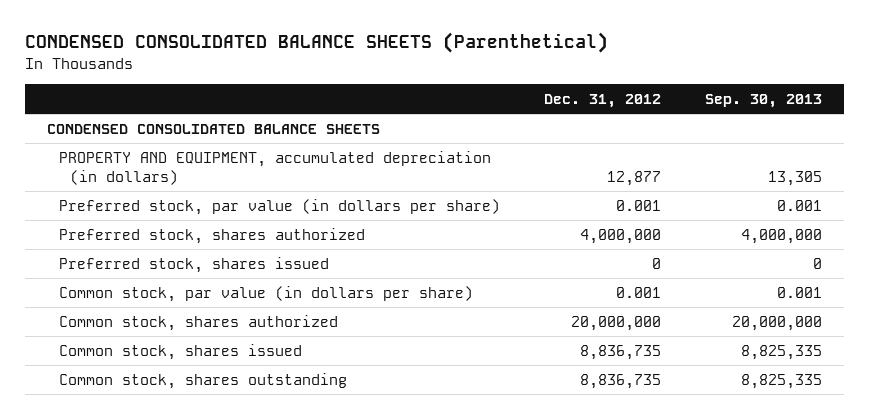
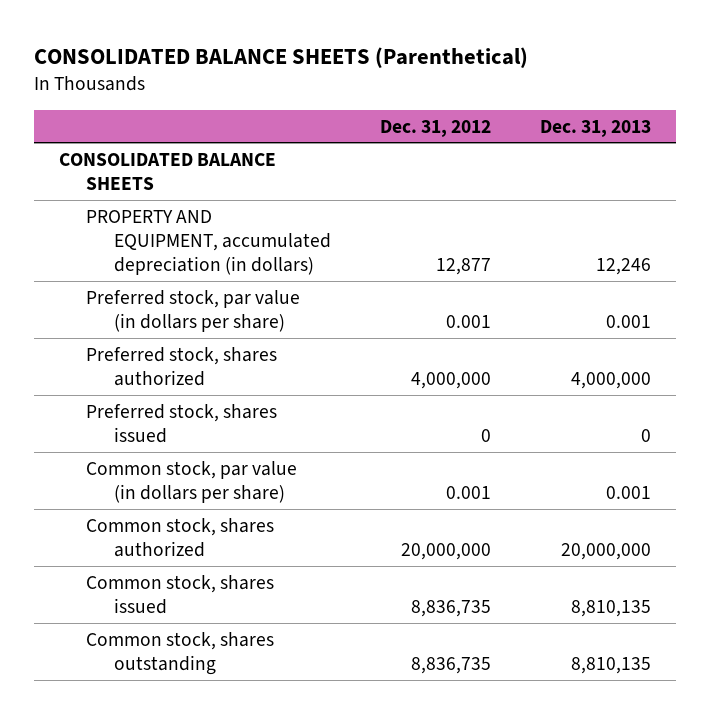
- CONDENSED CONSOLIDATED BALANCE SHEETS (Parenthetical)
+ CONSOLIDATED BALANCE SHEETS (Parenthetical)
- | Dec. 31, 2012 | Sep. 30, 2013
+ | Dec. 31, 2012 | Dec. 31, 2013
- CONDENSED CONSOLIDATED BALANCE SHEETS
+ CONSOLIDATED BALANCE SHEETS

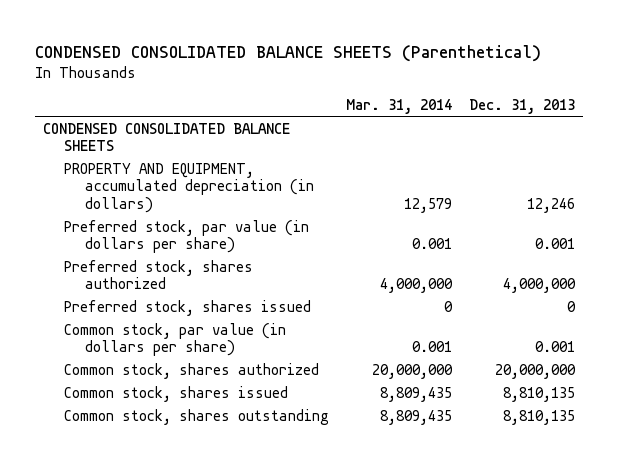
- CONSOLIDATED BALANCE SHEETS (Parenthetical)
+ CONDENSED CONSOLIDATED BALANCE SHEETS (Parenthetical)
- | Dec. 31, 2012 | Dec. 31, 2013
+ | Mar. 31, 2014 | Dec. 31, 2013
- CONSOLIDATED BALANCE SHEETS
+ CONDENSED CONSOLIDATED BALANCE SHEETS

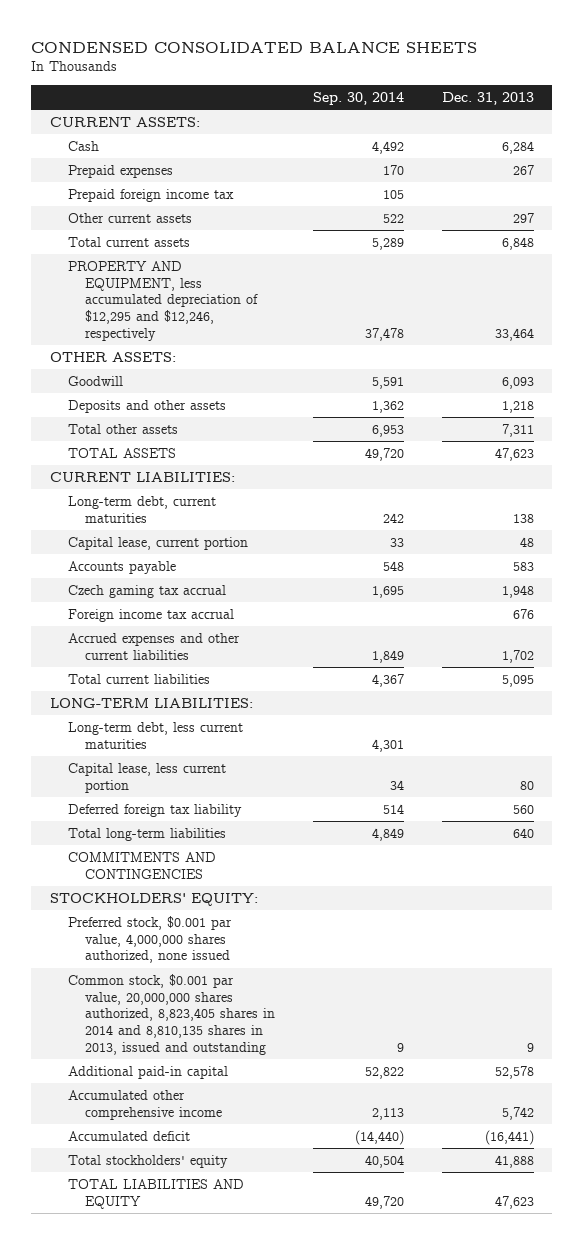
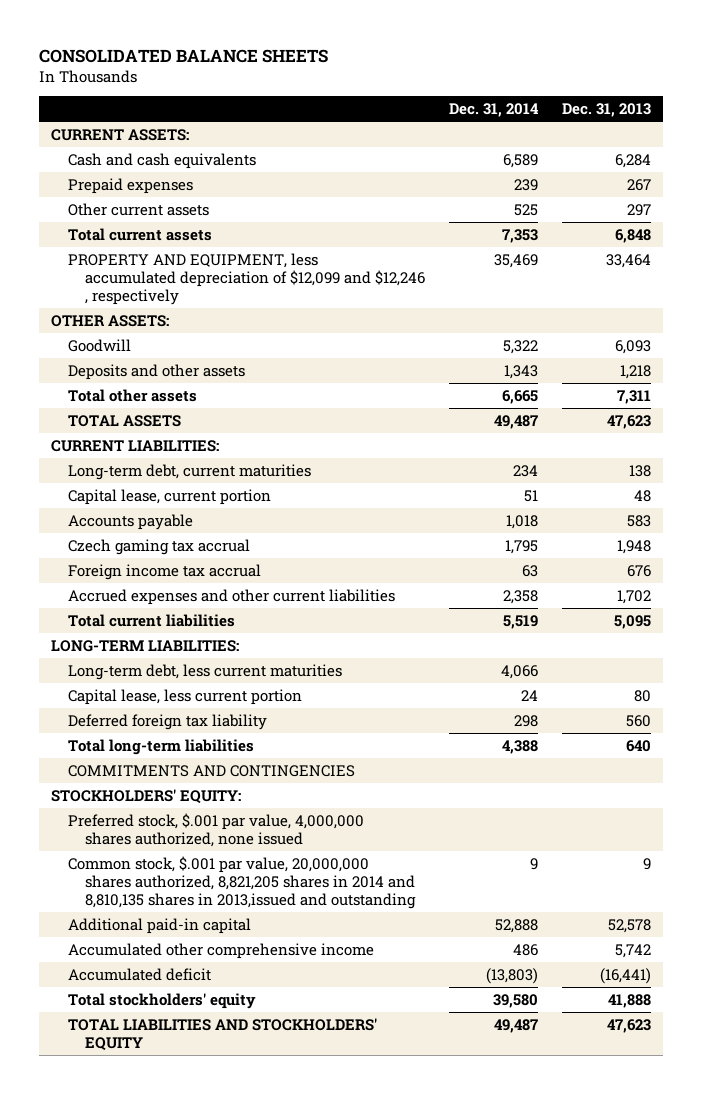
- CONDENSED CONSOLIDATED BALANCE SHEETS
+ CONSOLIDATED BALANCE SHEETS
- | Sep. 30, 2014 | Dec. 31, 2013
+ | Dec. 31, 2014 | Dec. 31, 2013
- Cash | 4,492 | 6,284
+ Cash and cash equivalents | 6,589 | 6,284
- Prepaid foreign income tax | 105 |
- PROPERTY AND EQUIPMENT, less accumulated depreciation of $12,295 and $12,246, respectively | 37,478 | 33,464
+ PROPERTY AND EQUIPMENT, less accumulated depreciation of $12,099 and $12,246 , respectively | 35,469 | 33,464
- Preferred stock, $0.001 par value, 4,000,000 shares authorized, none issued
- Common stock, $0.001 par value, 20,000,000 shares authorized, 8,823,405 shares in 2014 and 8,810,135 shares in 2013, issued and outstanding | 9 | 9
+ Preferred stock, $.001 par value, 4,000,000 shares authorized, none issued
+ Common stock, $.001 par value, 20,000,000 shares authorized, 8,821,205 shares in 2014 and 8,810,135 shares in 2013,issued and outstanding | 9 | 9
- TOTAL LIABILITIES AND EQUITY | 49,720 | 47,623
+ TOTAL LIABILITIES AND STOCKHOLDERS' EQUITY | 49,487 | 47,623

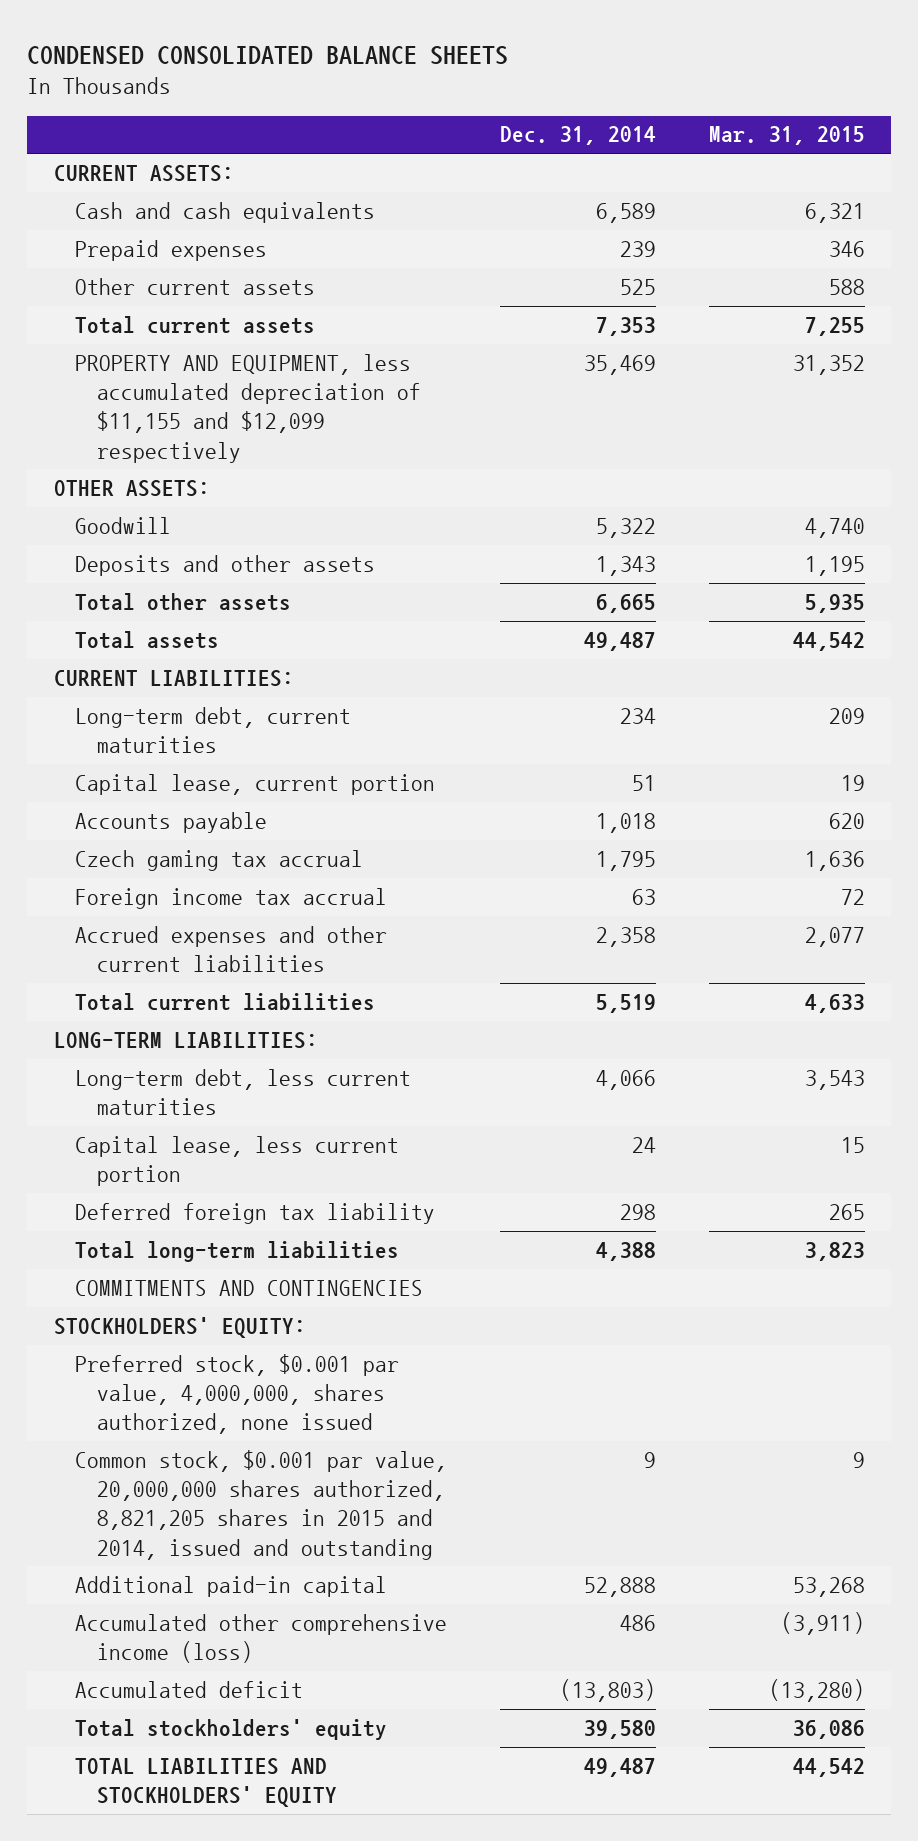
- CONSOLIDATED BALANCE SHEETS
+ CONDENSED CONSOLIDATED BALANCE SHEETS
- | Dec. 31, 2014 | Dec. 31, 2013
+ | Dec. 31, 2014 | Mar. 31, 2015
- PROPERTY AND EQUIPMENT, less accumulated depreciation of $12,099 and $12,246 , respectively | 35,469 | 33,464
+ PROPERTY AND EQUIPMENT, less accumulated depreciation of $11,155 and $12,099 respectively | 35,469 | 31,352
- TOTAL ASSETS | 49,487 | 47,623
+ Total assets | 49,487 | 44,542
- Preferred stock, $.001 par value, 4,000,000 shares authorized, none issued
- Common stock, $.001 par value, 20,000,000 shares authorized, 8,821,205 shares in 2014 and 8,810,135 shares in 2013,issued and outstanding | 9 | 9
+ Preferred stock, $0.001 par value, 4,000,000, shares authorized, none issued
+ Common stock, $0.001 par value, 20,000,000 shares authorized, 8,821,205 shares in 2015 and 2014, issued and outstanding | 9 | 9
- Accumulated other comprehensive income | 486 | 5,742
+ Accumulated other comprehensive income (loss) | 486 | (3,911)

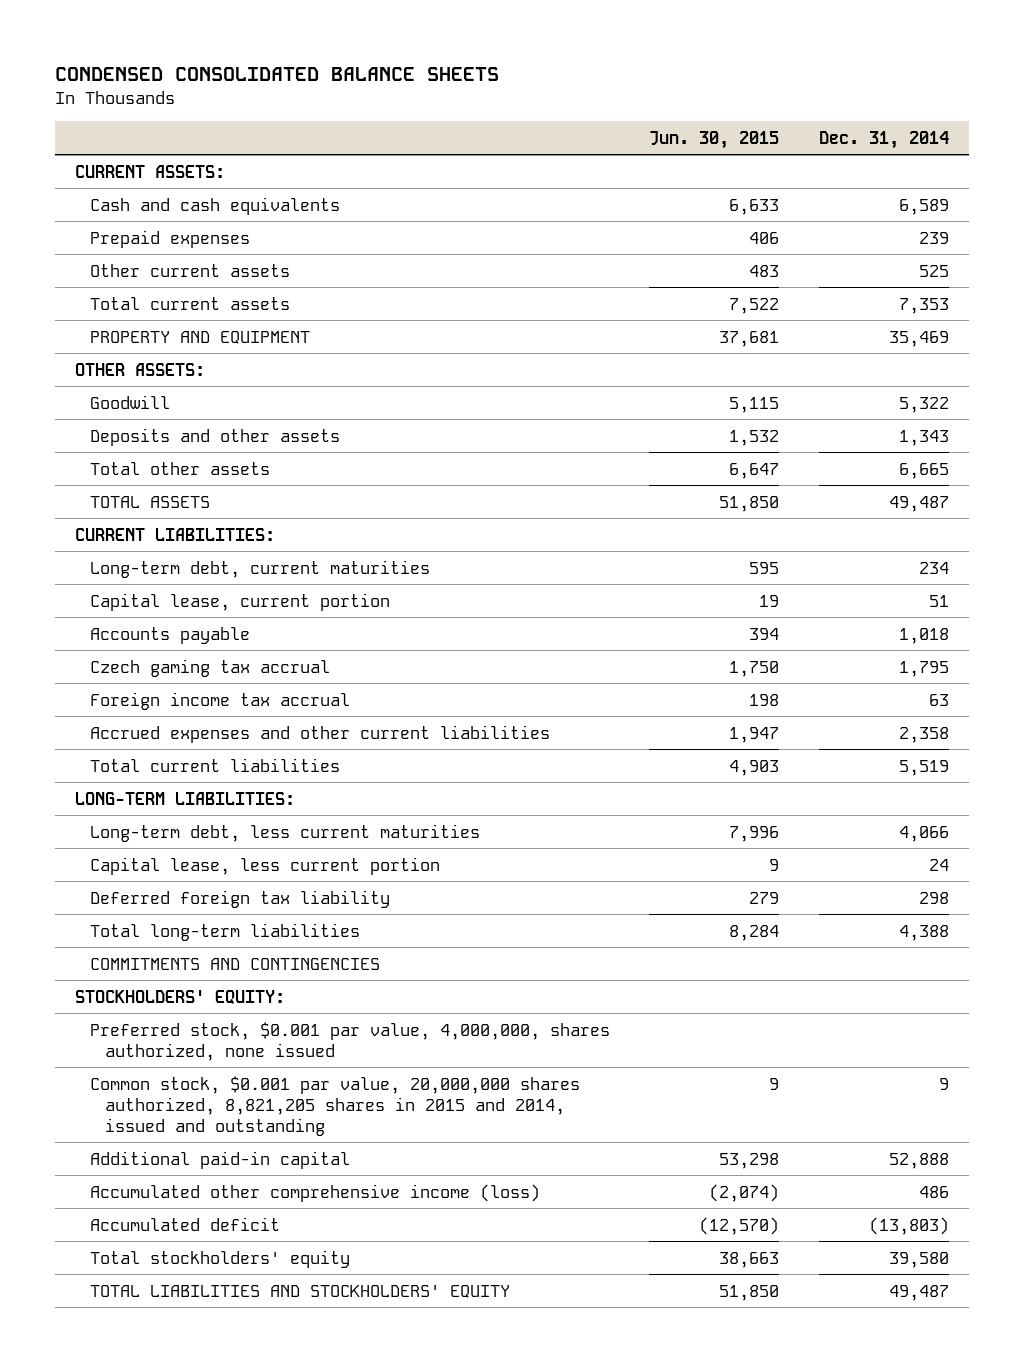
- | Dec. 31, 2014 | Mar. 31, 2015
+ | Jun. 30, 2015 | Dec. 31, 2014
- PROPERTY AND EQUIPMENT, less accumulated depreciation of $11,155 and $12,099 respectively | 35,469 | 31,352
+ PROPERTY AND EQUIPMENT | 37,681 | 35,469
- Total assets | 49,487 | 44,542
+ TOTAL ASSETS | 51,850 | 49,487

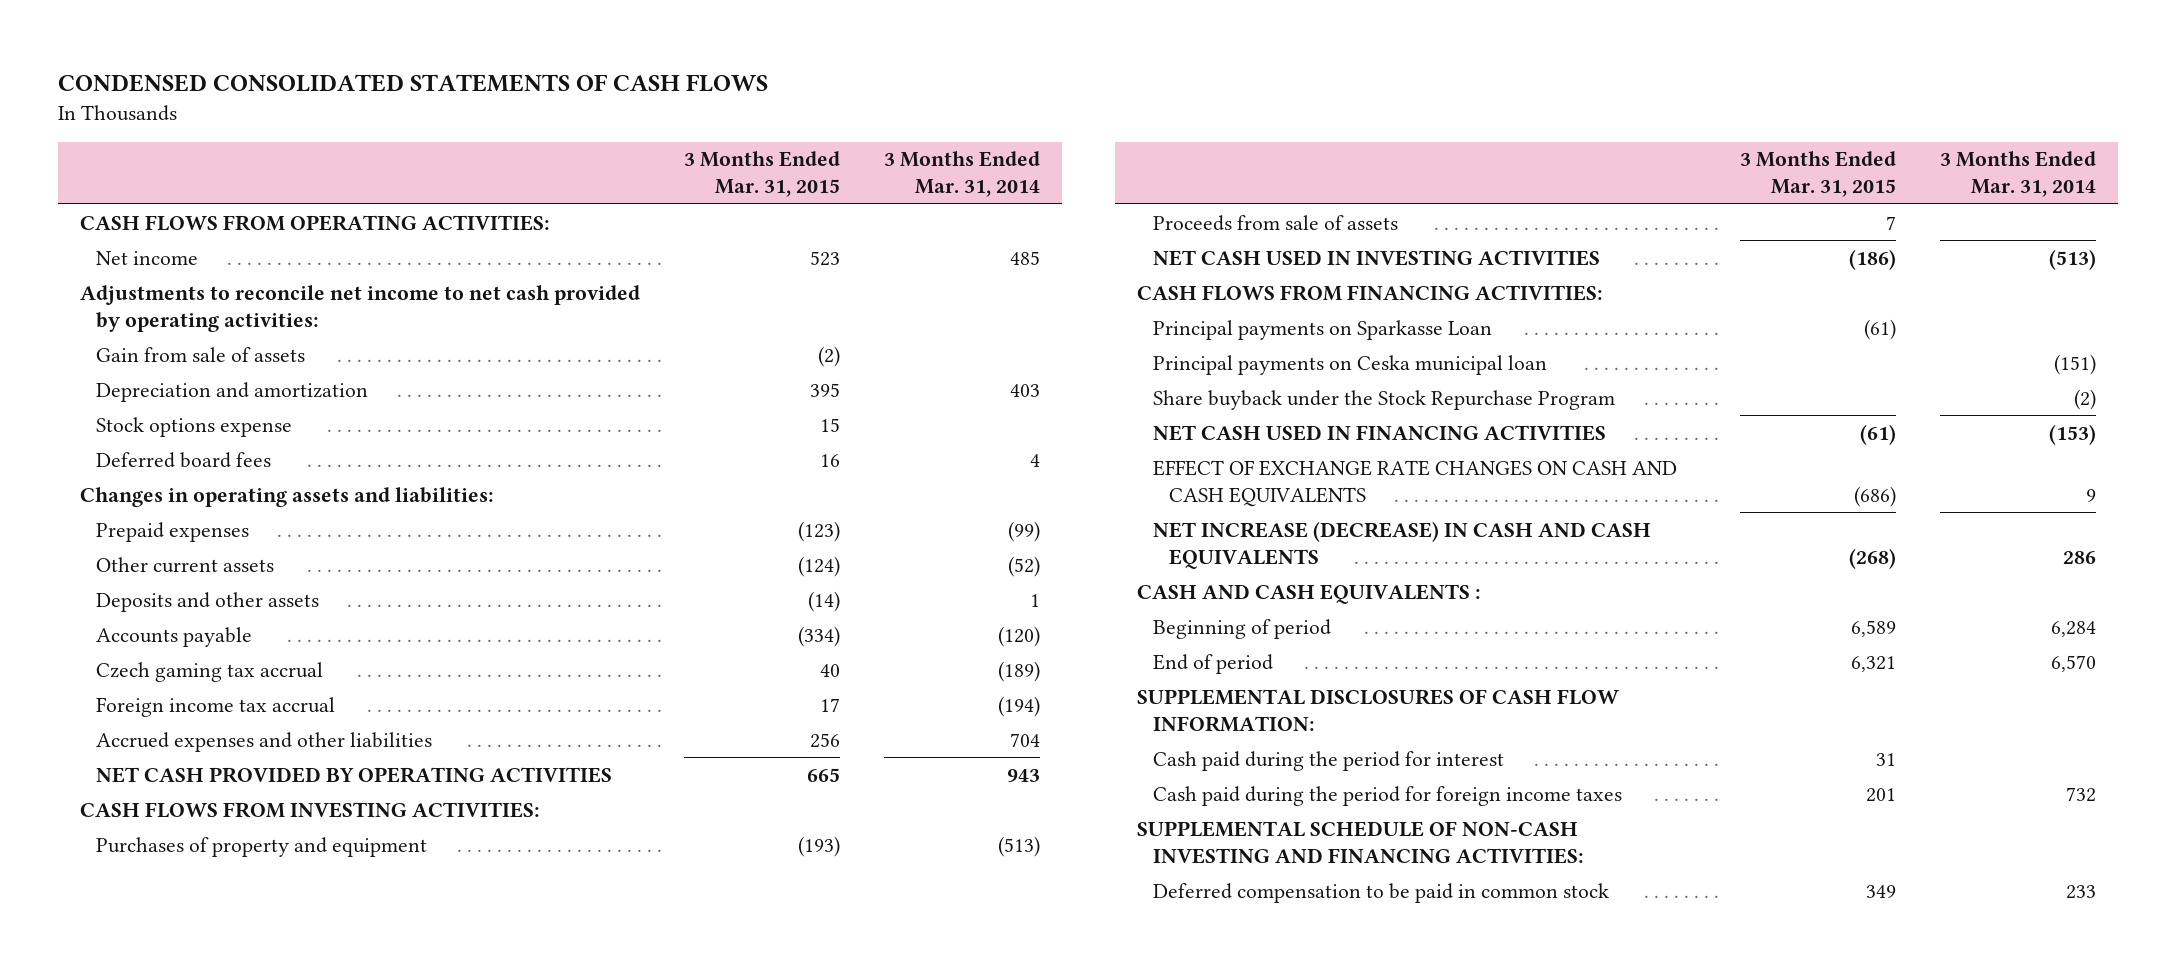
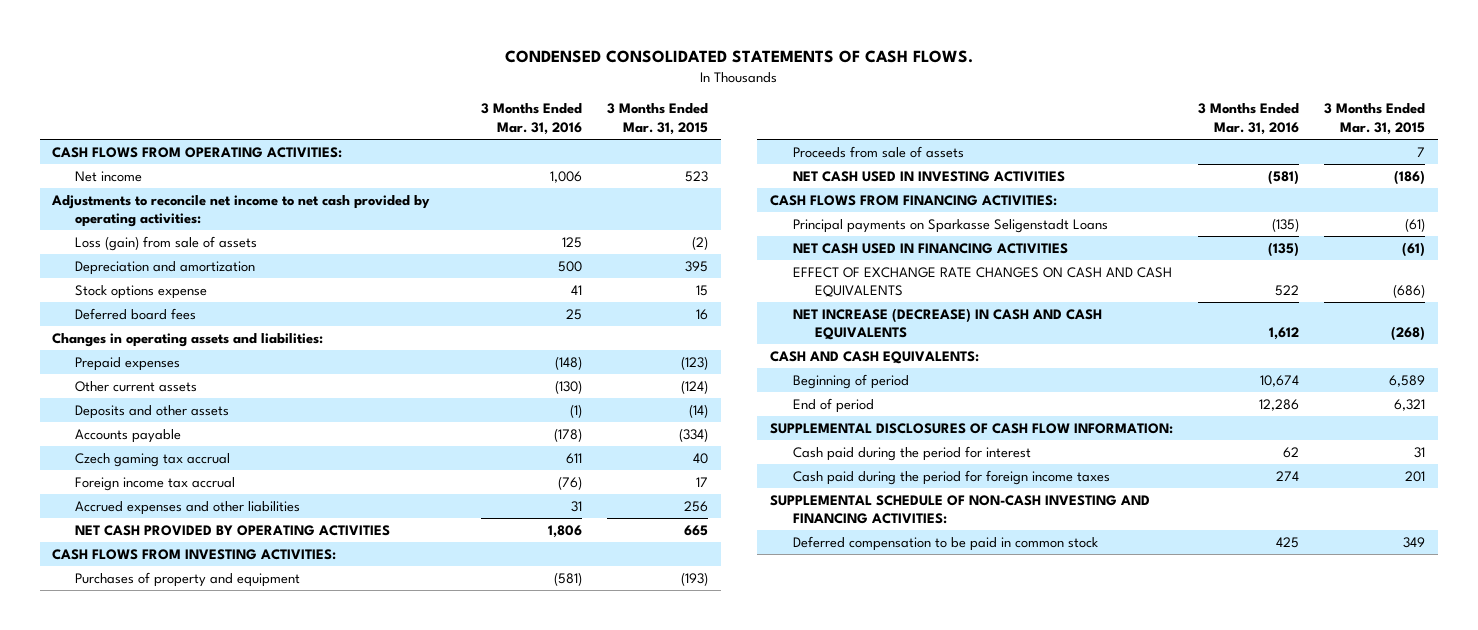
- CONDENSED CONSOLIDATED STATEMENTS OF CASH FLOWS
+ CONDENSED CONSOLIDATED STATEMENTS OF CASH FLOWS.
- | 3 Months Ended Mar. 31, 2015 | 3 Months Ended Mar. 31, 2014
+ | 3 Months Ended Mar. 31, 2016 | 3 Months Ended Mar. 31, 2015
- Gain from sale of assets | (2) |
+ Loss (gain) from sale of assets | 125 | (2)
- Principal payments on Sparkasse Loan | (61) |
- Principal payments on Ceska municipal loan | | (151)
- Share buyback under the Stock Repurchase Program | | (2)
+ Principal payments on Sparkasse Seligenstadt Loans | (135) | (61)
- CASH AND CASH EQUIVALENTS :
+ CASH AND CASH EQUIVALENTS:

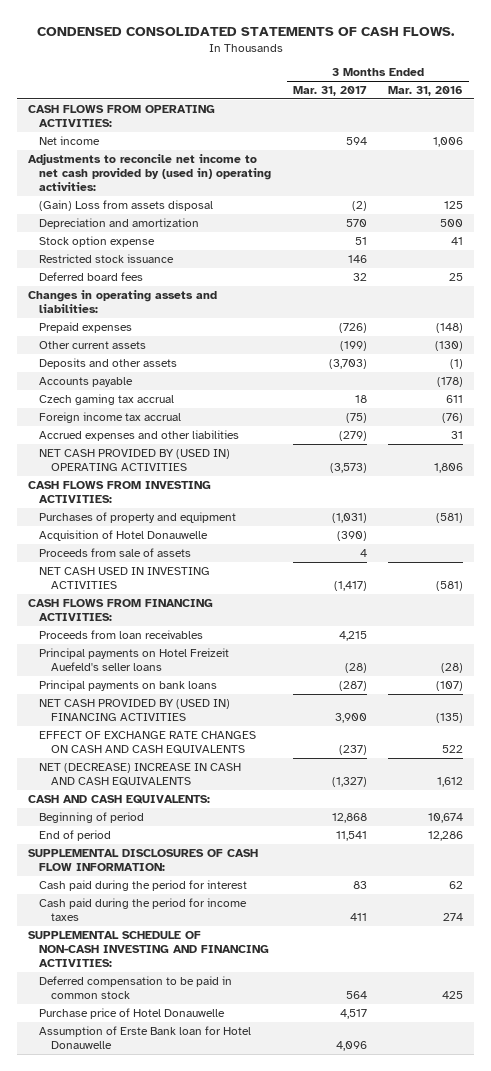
- | 3 Months Ended Mar. 31, 2016 | 3 Months Ended Mar. 31, 2015
+ | 3 Months Ended Mar. 31, 2017 | 3 Months Ended Mar. 31, 2016
- Adjustments to reconcile net income to net cash provided by operating activities:
- Loss (gain) from sale of assets | 125 | (2)
+ Adjustments to reconcile net income to net cash provided by (used in) operating activities:
+ (Gain) Loss from assets disposal | (2) | 125
- Stock options expense | 41 | 15
+ Stock option expense | 51 | 41
+ Restricted stock issuance | 146 |
- NET CASH PROVIDED BY OPERATING ACTIVITIES | 1,806 | 665
+ NET CASH PROVIDED BY (USED IN) OPERATING ACTIVITIES | (3,573) | 1,806
+ Acquisition of Hotel Donauwelle | (390) |
- Principal payments on Sparkasse Seligenstadt Loans | (135) | (61)
- NET CASH USED IN FINANCING ACTIVITIES | (135) | (61)
+ Proceeds from loan receivables | 4,215 |
+ Principal payments on Hotel Freizeit Auefeld's seller loans | (28) | (28)
+ Principal payments on bank loans | (287) | (107)
+ NET CASH PROVIDED BY (USED IN) FINANCING ACTIVITIES | 3,900 | (135)
- NET INCREASE (DECREASE) IN CASH AND CASH EQUIVALENTS | 1,612 | (268)
+ NET (DECREASE) INCREASE IN CASH AND CASH EQUIVALENTS | (1,327) | 1,612
- Cash paid during the period for foreign income taxes | 274 | 201
+ Cash paid during the period for income taxes | 411 | 274
+ Purchase price of Hotel Donauwelle | 4,517 |
+ Assumption of Erste Bank loan for Hotel Donauwelle | 4,096 |

